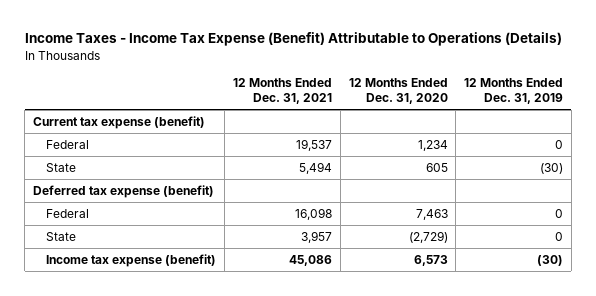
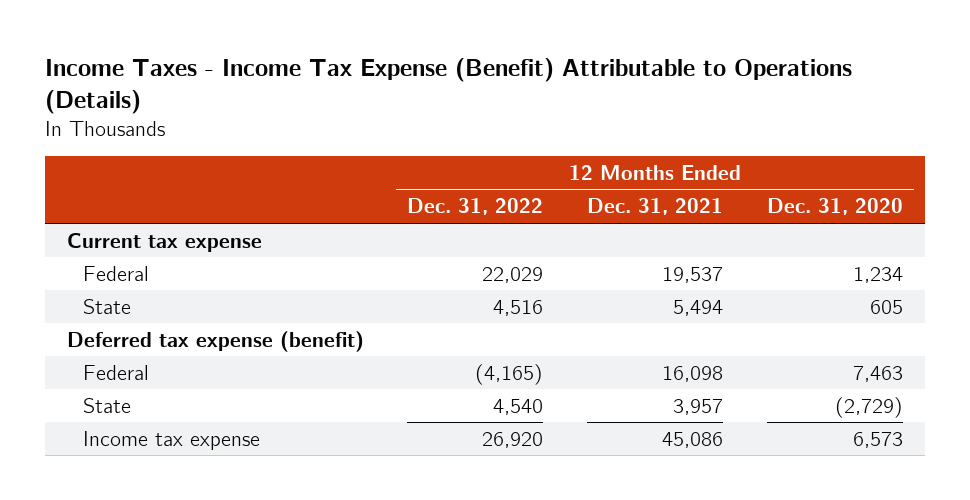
- | 12 Months Ended Dec. 31, 2021 | 12 Months Ended Dec. 31, 2020 | 12 Months Ended Dec. 31, 2019
+ | 12 Months Ended Dec. 31, 2022 | 12 Months Ended Dec. 31, 2021 | 12 Months Ended Dec. 31, 2020
- Current tax expense (benefit)
+ Current tax expense
- Income tax expense (benefit) | 45,086 | 6,573 | (30)
+ Income tax expense | 26,920 | 45,086 | 6,573

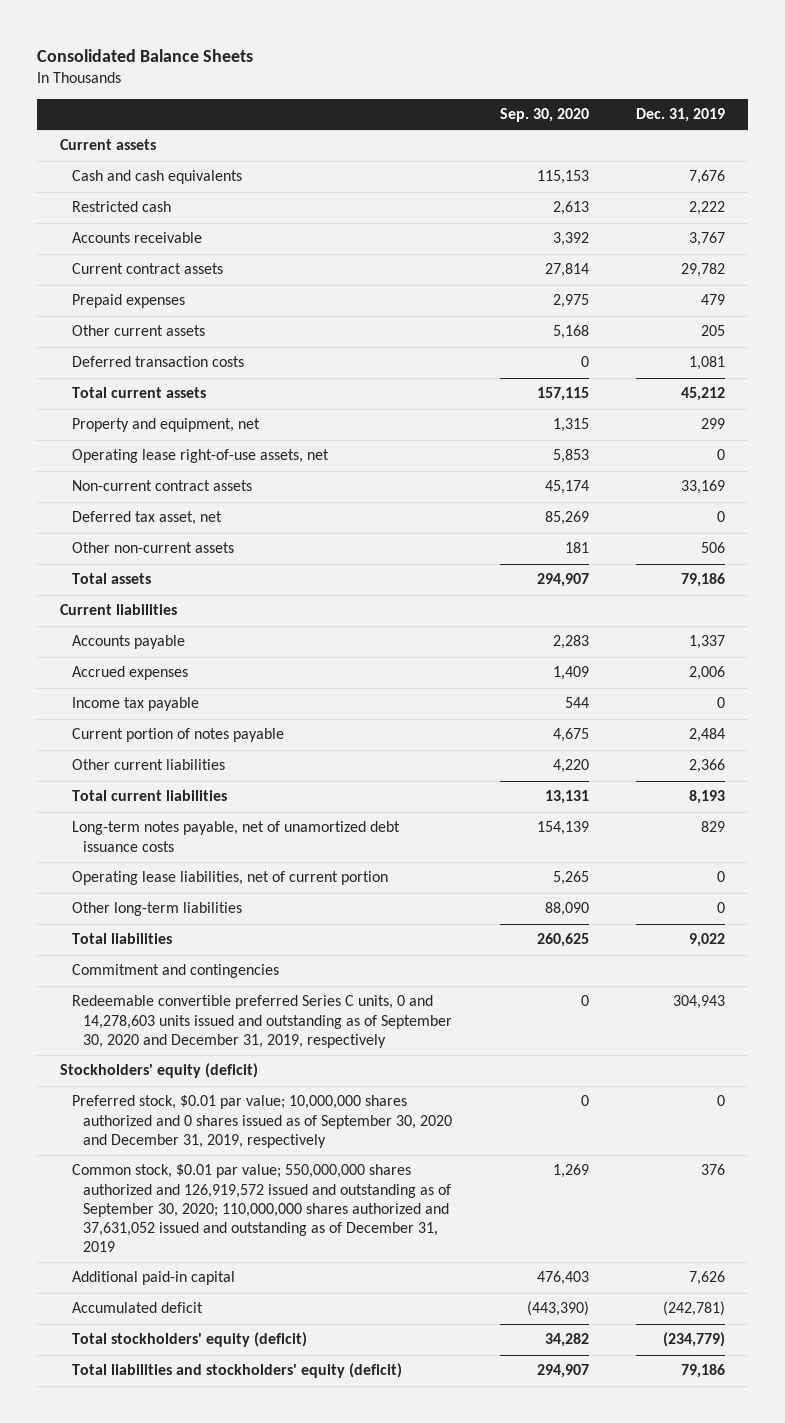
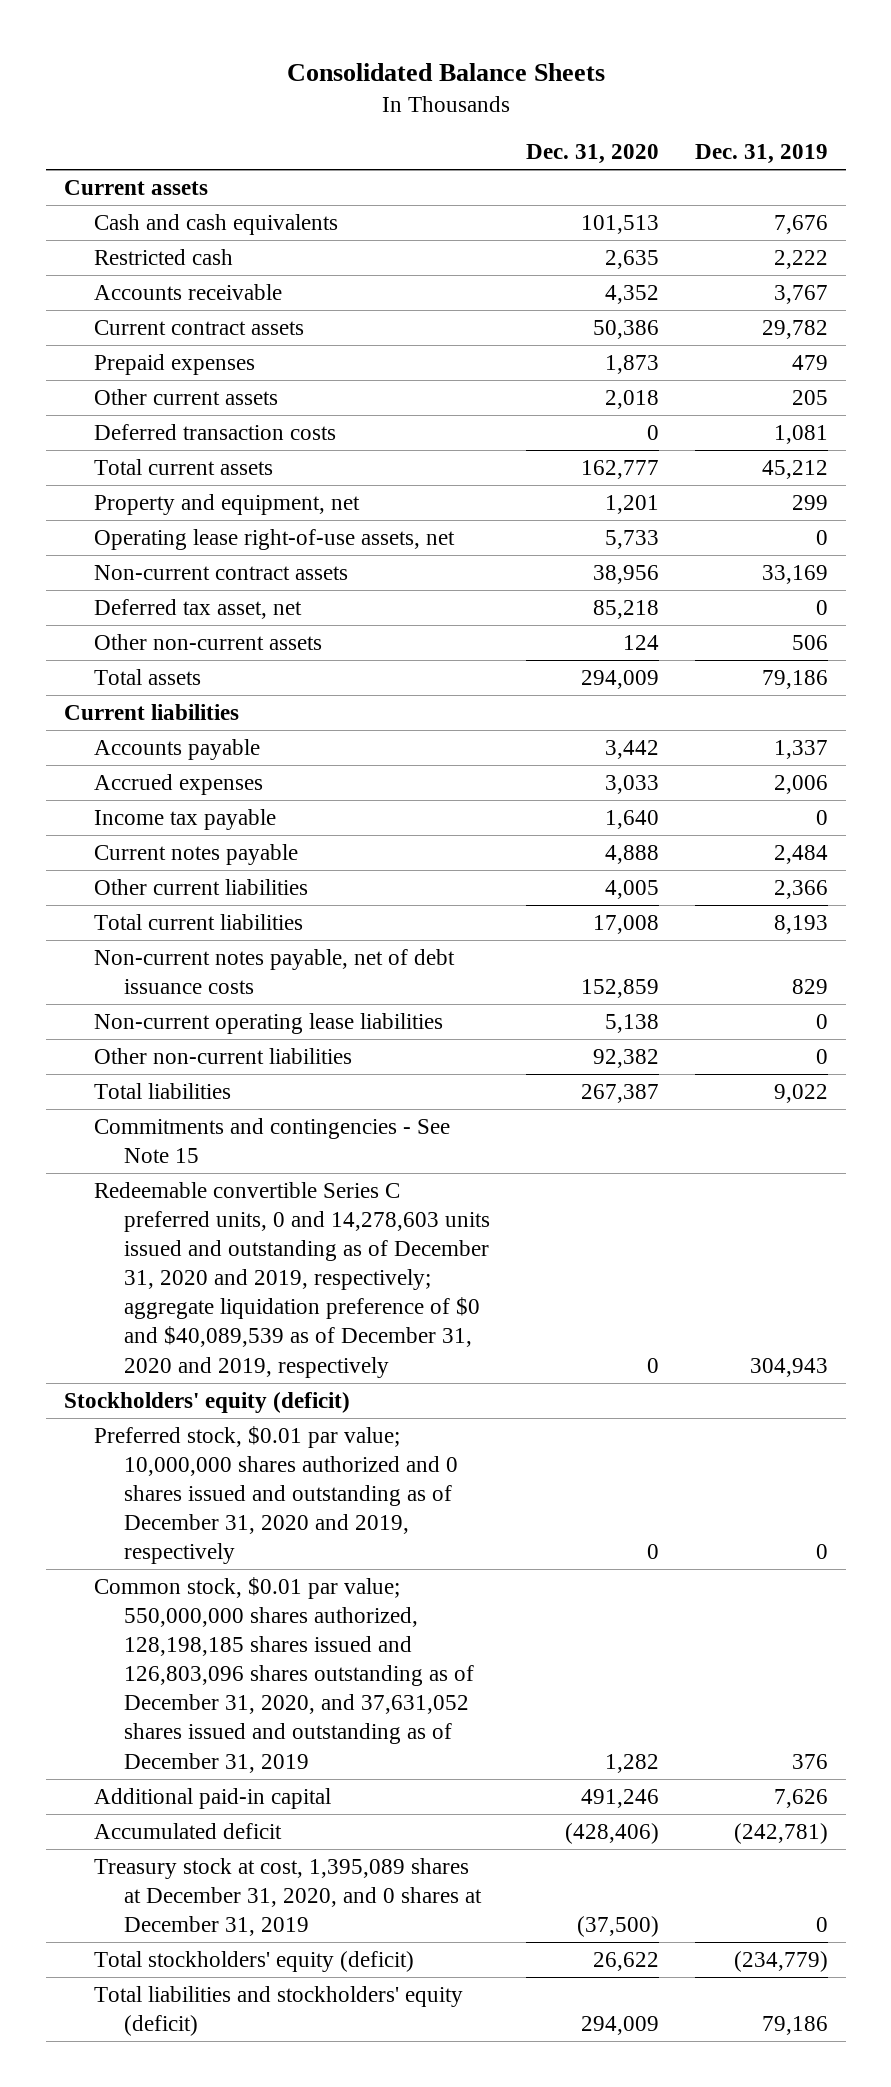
- | Sep. 30, 2020 | Dec. 31, 2019
+ | Dec. 31, 2020 | Dec. 31, 2019
- Current portion of notes payable | 4,675 | 2,484
+ Current notes payable | 4,888 | 2,484
- Long-term notes payable, net of unamortized debt issuance costs | 154,139 | 829
- Operating lease liabilities, net of current portion | 5,265 | 0
- Other long-term liabilities | 88,090 | 0
+ Non-current notes payable, net of debt issuance costs | 152,859 | 829
+ Non-current operating lease liabilities | 5,138 | 0
+ Other non-current liabilities | 92,382 | 0
- Commitment and contingencies
- Redeemable convertible preferred Series C units, 0 and 14,278,603 units issued and outstanding as of September 30, 2020 and December 31, 2019, respectively | 0 | 304,943
+ Commitments and contingencies - See Note 15
+ Redeemable convertible Series C preferred units, 0 and 14,278,603 units issued and outstanding as of December 31, 2020 and 2019, respectively; aggregate liquidation preference of $0 and $40,089,539 as of December 31, 2020 and 2019, respectively | 0 | 304,943
- Preferred stock, $0.01 par value; 10,000,000 shares authorized and 0 shares issued as of September 30, 2020 and December 31, 2019, respectively | 0 | 0
- Common stock, $0.01 par value; 550,000,000 shares authorized and 126,919,572 issued and outstanding as of September 30, 2020; 110,000,000 shares authorized and 37,631,052 issued and outstanding as of December 31, 2019 | 1,269 | 376
+ Preferred stock, $0.01 par value; 10,000,000 shares authorized and 0 shares issued and outstanding as of December 31, 2020 and 2019, respectively | 0 | 0
+ Common stock, $0.01 par value; 550,000,000 shares authorized, 128,198,185 shares issued and 126,803,096 shares outstanding as of December 31, 2020, and 37,631,052 shares issued and outstanding as of December 31, 2019 | 1,282 | 376
+ Treasury stock at cost, 1,395,089 shares at December 31, 2020, and 0 shares at December 31, 2019 | (37,500) | 0

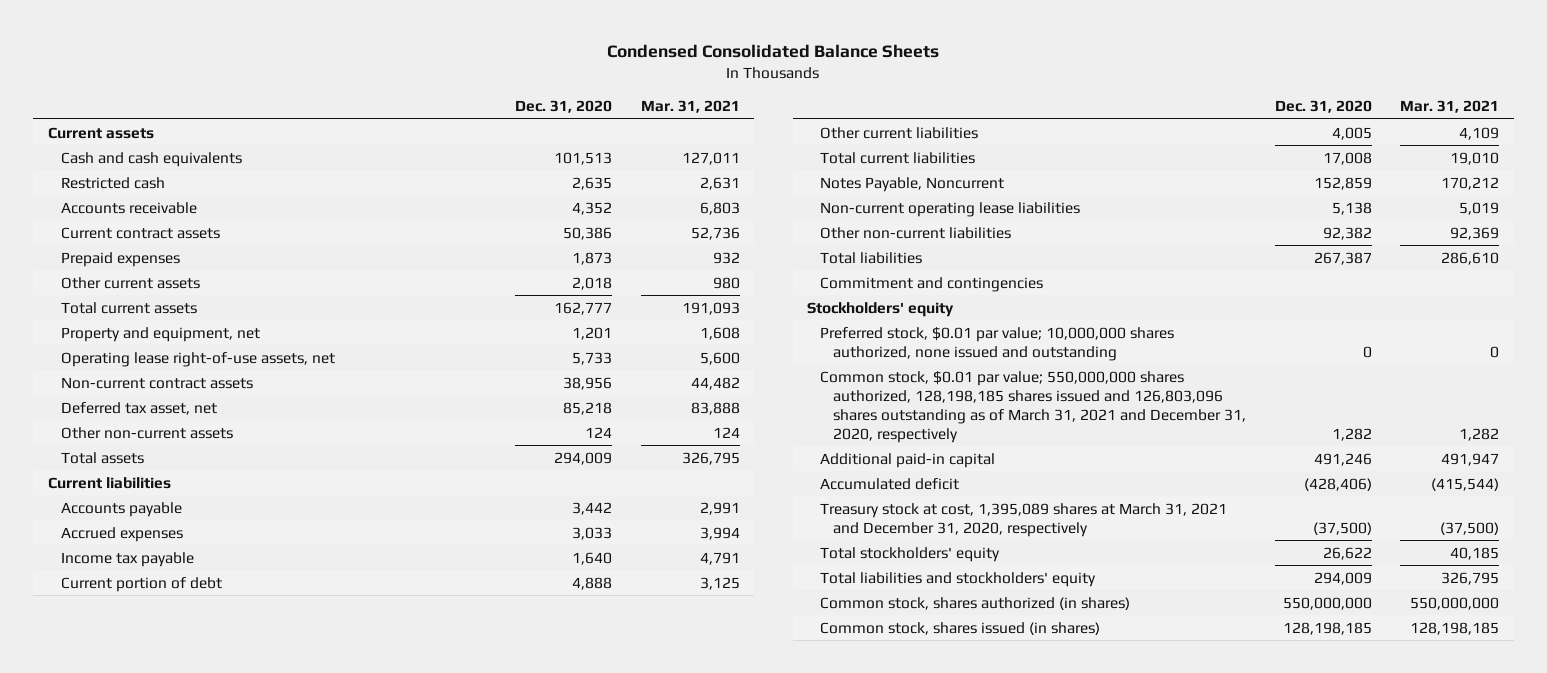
- Consolidated Balance Sheets
+ Condensed Consolidated Balance Sheets
- | Dec. 31, 2020 | Dec. 31, 2019
+ | Dec. 31, 2020 | Mar. 31, 2021
- Deferred transaction costs | 0 | 1,081
- Current notes payable | 4,888 | 2,484
+ Current portion of debt | 4,888 | 3,125
- Non-current notes payable, net of debt issuance costs | 152,859 | 829
+ Notes Payable, Noncurrent | 152,859 | 170,212
- Commitments and contingencies - See Note 15
- Redeemable convertible Series C preferred units, 0 and 14,278,603 units issued and outstanding as of December 31, 2020 and 2019, respectively; aggregate liquidation preference of $0 and $40,089,539 as of December 31, 2020 and 2019, respectively | 0 | 304,943
- Stockholders' equity (deficit)
- Preferred stock, $0.01 par value; 10,000,000 shares authorized and 0 shares issued and outstanding as of December 31, 2020 and 2019, respectively | 0 | 0
- Common stock, $0.01 par value; 550,000,000 shares authorized, 128,198,185 shares issued and 126,803,096 shares outstanding as of December 31, 2020, and 37,631,052 shares issued and outstanding as of December 31, 2019 | 1,282 | 376
+ Commitment and contingencies
+ Stockholders' equity
+ Preferred stock, $0.01 par value; 10,000,000 shares authorized, none issued and outstanding | 0 | 0
+ Common stock, $0.01 par value; 550,000,000 shares authorized, 128,198,185 shares issued and 126,803,096 shares outstanding as of March 31, 2021 and December 31, 2020, respectively | 1,282 | 1,282
- Treasury stock at cost, 1,395,089 shares at December 31, 2020, and 0 shares at December 31, 2019 | (37,500) | 0
- Total stockholders' equity (deficit) | 26,622 | (234,779)
- Total liabilities and stockholders' equity (deficit) | 294,009 | 79,186
+ Treasury stock at cost, 1,395,089 shares at March 31, 2021 and December 31, 2020, respectively | (37,500) | (37,500)
+ Total stockholders' equity | 26,622 | 40,185
+ Total liabilities and stockholders' equity | 294,009 | 326,795
+ Common stock, shares authorized (in shares) | 550,000,000 | 550,000,000
+ Common stock, shares issued (in shares) | 128,198,185 | 128,198,185

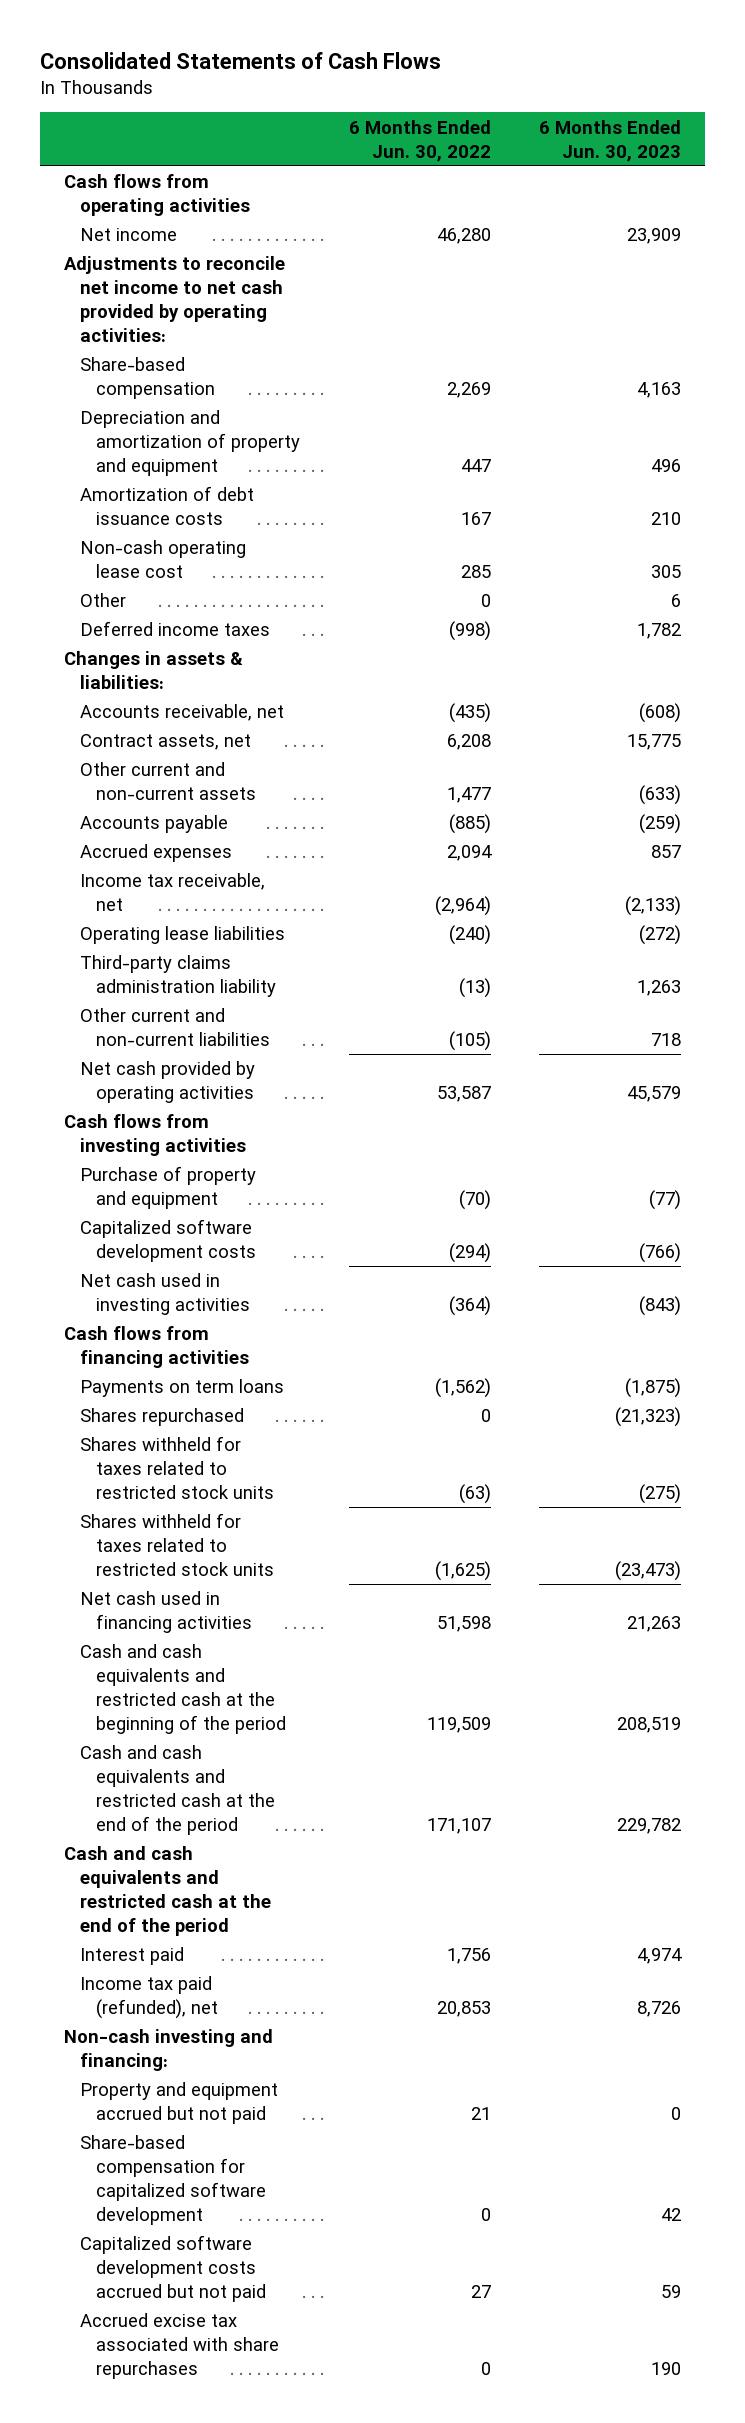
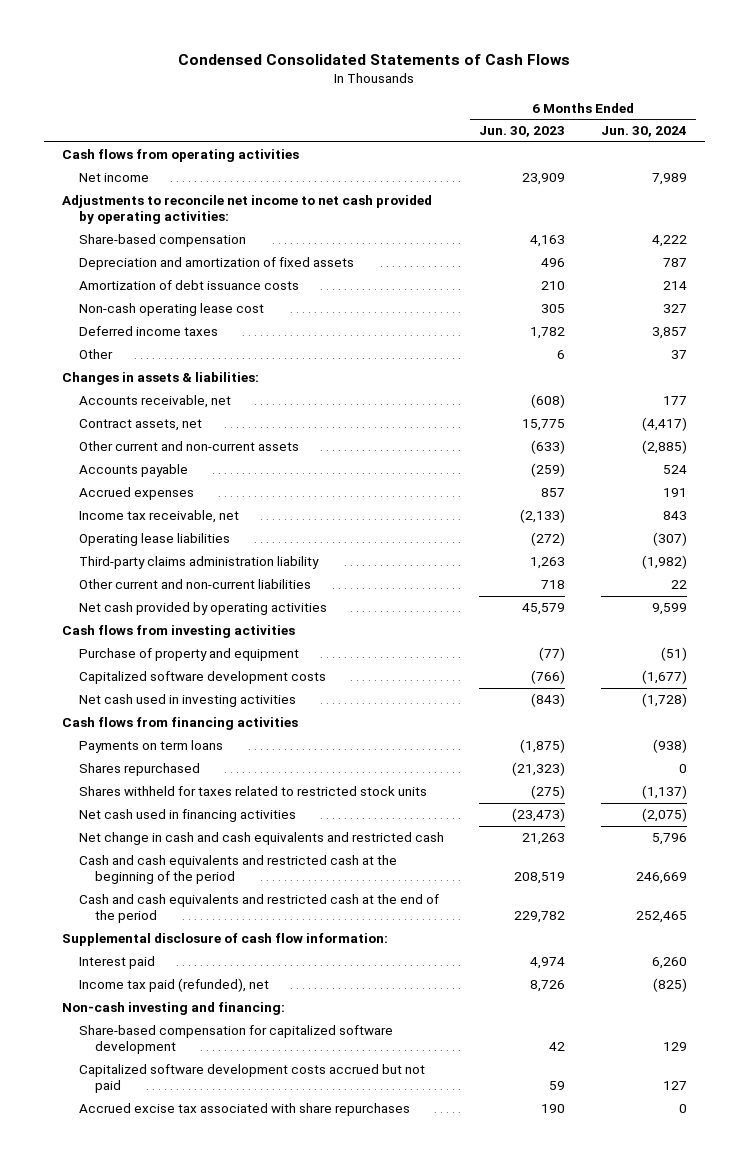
- Consolidated Statements of Cash Flows
+ Condensed Consolidated Statements of Cash Flows
- | 6 Months Ended Jun. 30, 2022 | 6 Months Ended Jun. 30, 2023
+ | 6 Months Ended Jun. 30, 2023 | 6 Months Ended Jun. 30, 2024
- Depreciation and amortization of property and equipment | 447 | 496
+ Depreciation and amortization of fixed assets | 496 | 787
moved down: Other | 6 | 37
- Shares withheld for taxes related to restricted stock units | (1,625) | (23,473)
- Net cash used in financing activities | 51,598 | 21,263
+ Net cash used in financing activities | (23,473) | (2,075)
+ Net change in cash and cash equivalents and restricted cash | 21,263 | 5,796
- Cash and cash equivalents and restricted cash at the end of the period
+ Supplemental disclosure of cash flow information:
- Property and equipment accrued but not paid | 21 | 0

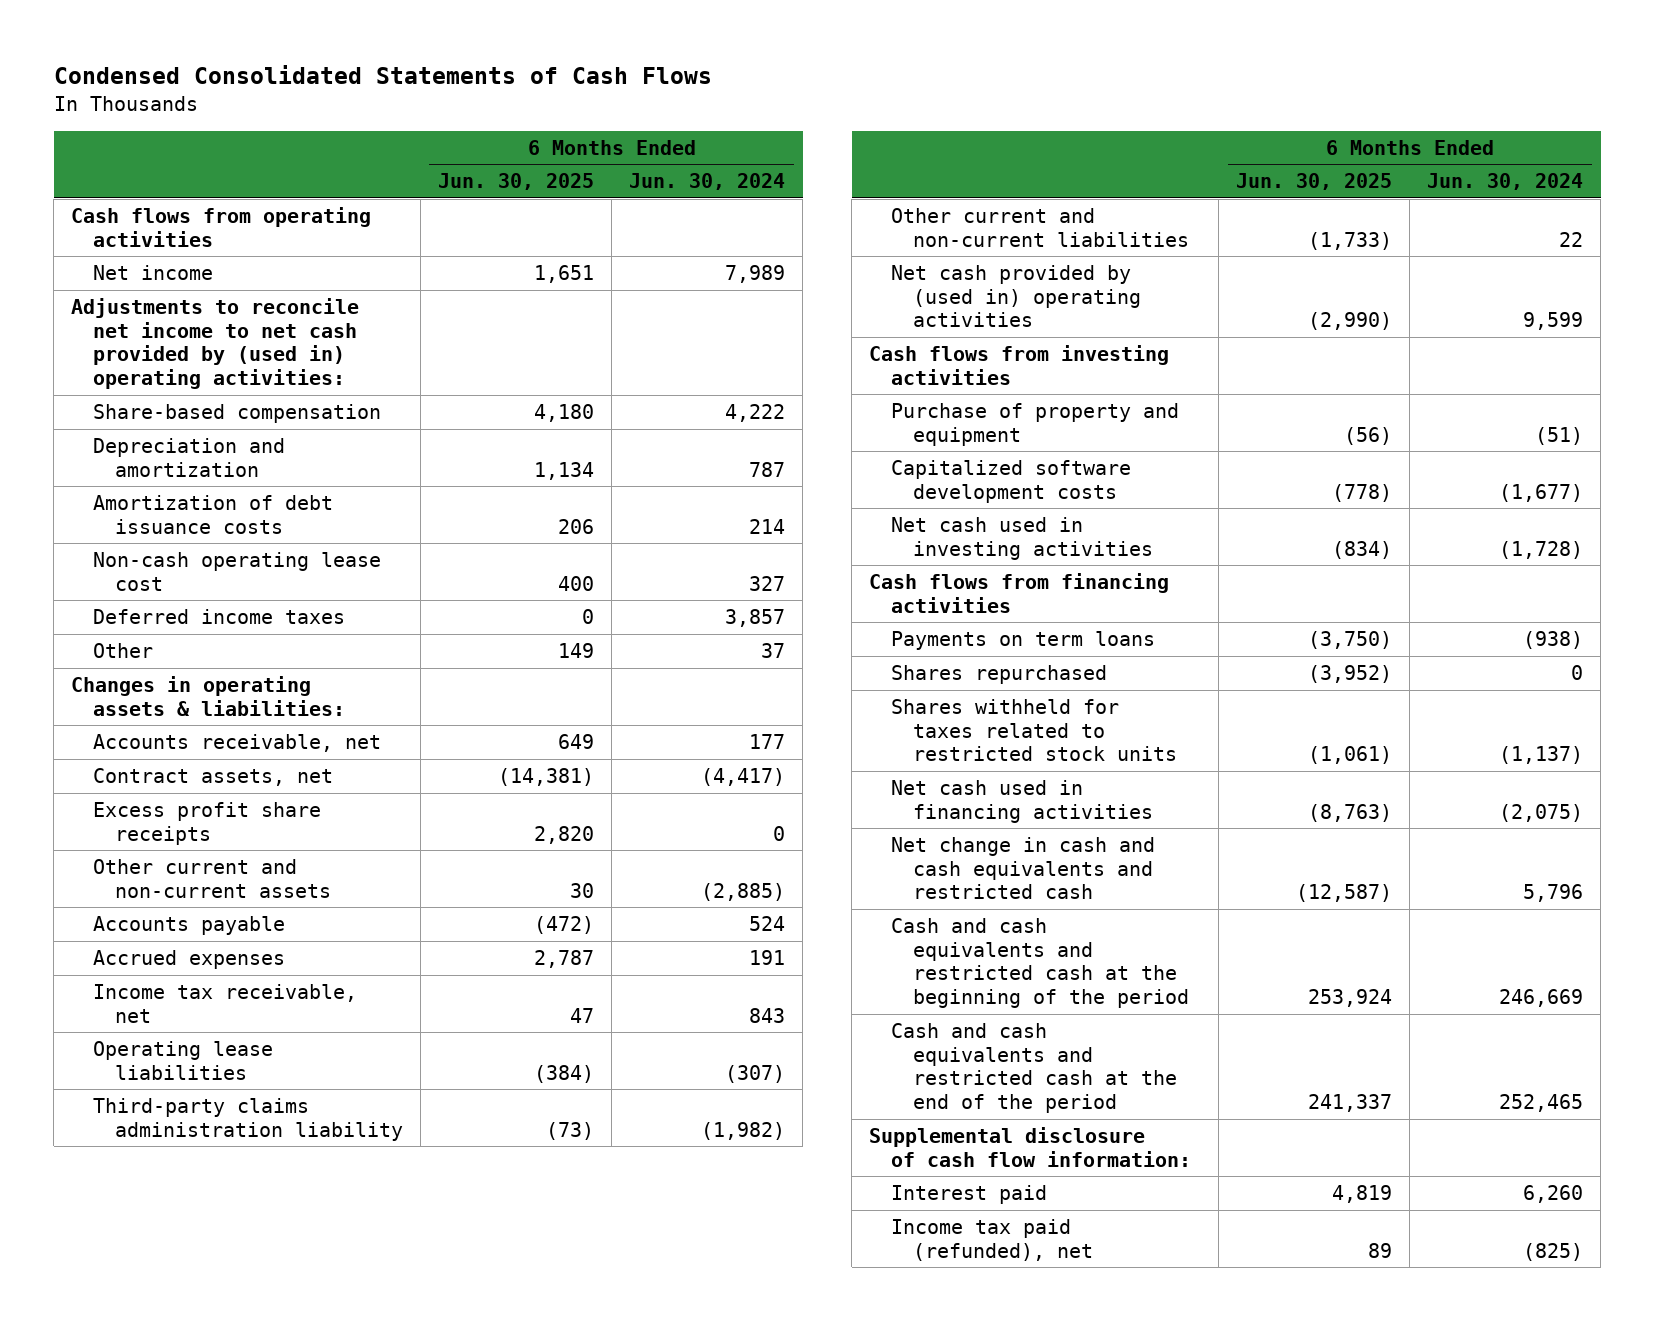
- | 6 Months Ended Jun. 30, 2023 | 6 Months Ended Jun. 30, 2024
+ | 6 Months Ended Jun. 30, 2025 | 6 Months Ended Jun. 30, 2024
- Adjustments to reconcile net income to net cash provided by operating activities:
+ Adjustments to reconcile net income to net cash provided by (used in) operating activities:
- Depreciation and amortization of fixed assets | 496 | 787
+ Depreciation and amortization | 1,134 | 787
- Changes in assets & liabilities:
+ Changes in operating assets & liabilities:
+ Excess profit share receipts | 2,820 | 0
- Net cash provided by operating activities | 45,579 | 9,599
+ Net cash provided by (used in) operating activities | (2,990) | 9,599
- Non-cash investing and financing:
- Share-based compensation for capitalized software development | 42 | 129
- Capitalized software development costs accrued but not paid | 59 | 127
- Accrued excise tax associated with share repurchases | 190 | 0

